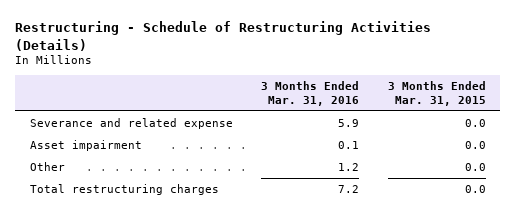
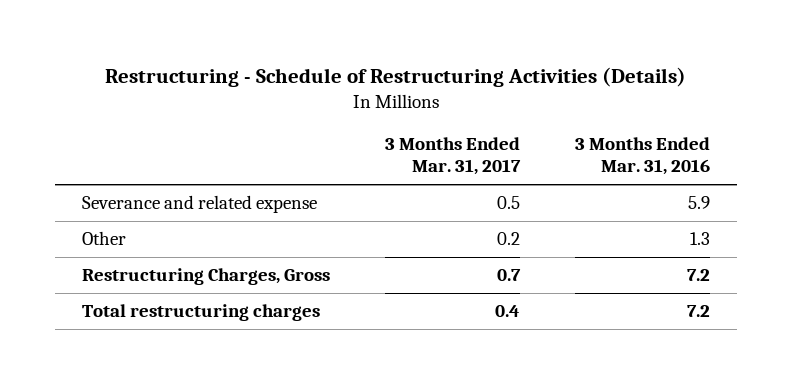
- | 3 Months Ended Mar. 31, 2016 | 3 Months Ended Mar. 31, 2015
+ | 3 Months Ended Mar. 31, 2017 | 3 Months Ended Mar. 31, 2016
- Asset impairment | 0.1 | 0.0
- Other | 1.2 | 0.0
+ Other | 0.2 | 1.3
+ Restructuring Charges, Gross | 0.7 | 7.2

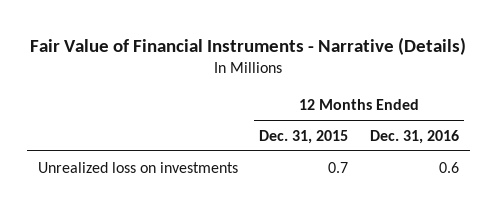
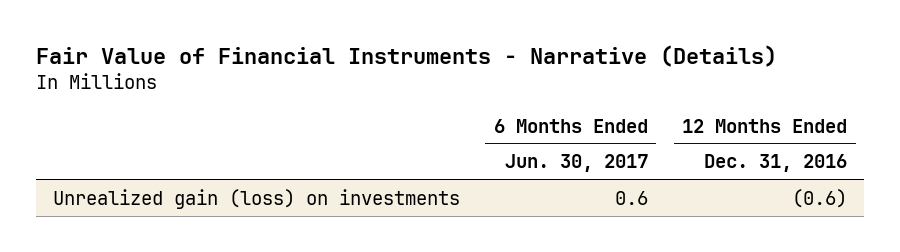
- | 12 Months Ended Dec. 31, 2015 | 12 Months Ended Dec. 31, 2016
+ | 6 Months Ended Jun. 30, 2017 | 12 Months Ended Dec. 31, 2016
- Unrealized loss on investments | 0.7 | 0.6
+ Unrealized gain (loss) on investments | 0.6 | (0.6)

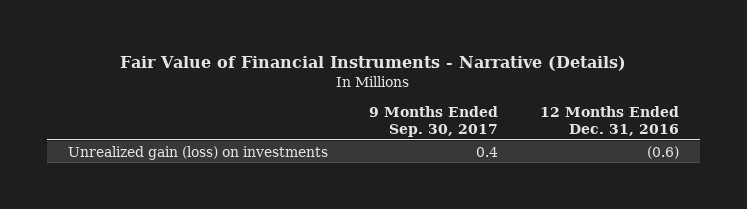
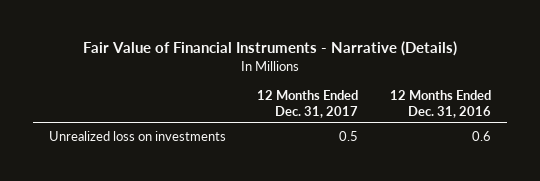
- | 9 Months Ended Sep. 30, 2017 | 12 Months Ended Dec. 31, 2016
+ | 12 Months Ended Dec. 31, 2017 | 12 Months Ended Dec. 31, 2016
- Unrealized gain (loss) on investments | 0.4 | (0.6)
+ Unrealized loss on investments | 0.5 | 0.6

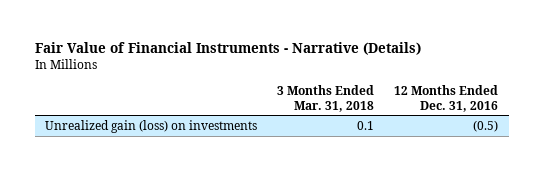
- | 12 Months Ended Dec. 31, 2017 | 12 Months Ended Dec. 31, 2016
+ | 3 Months Ended Mar. 31, 2018 | 12 Months Ended Dec. 31, 2016
- Unrealized loss on investments | 0.5 | 0.6
+ Unrealized gain (loss) on investments | 0.1 | (0.5)

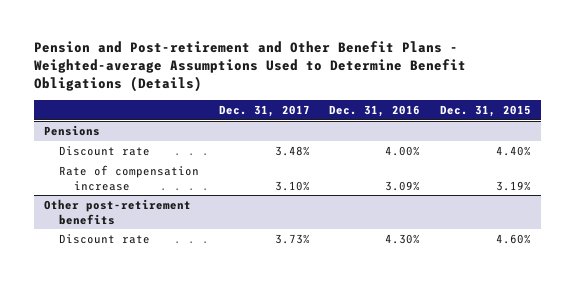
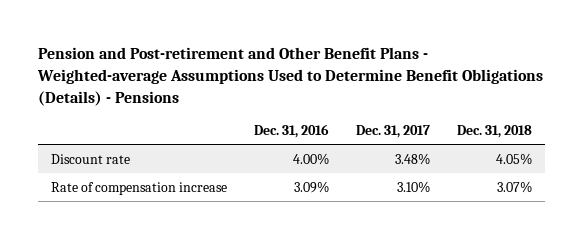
- Pension and Post-retirement and Other Benefit Plans - Weighted-average Assumptions Used to Determine Benefit Obligations (Details)
+ Pension and Post-retirement and Other Benefit Plans - Weighted-average Assumptions Used to Determine Benefit Obligations (Details) - Pensions
- | Dec. 31, 2017 | Dec. 31, 2016 | Dec. 31, 2015
+ | Dec. 31, 2016 | Dec. 31, 2017 | Dec. 31, 2018
- Pensions
- Other post-retirement benefits
- Discount rate | 3.73% | 4.30% | 4.60%

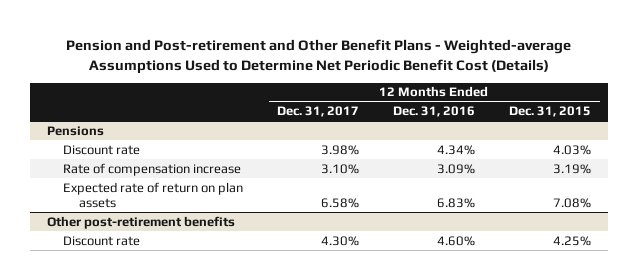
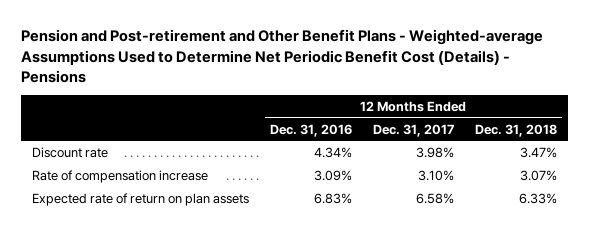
- Pension and Post-retirement and Other Benefit Plans - Weighted-average Assumptions Used to Determine Net Periodic Benefit Cost (Details)
+ Pension and Post-retirement and Other Benefit Plans - Weighted-average Assumptions Used to Determine Net Periodic Benefit Cost (Details) - Pensions
- | 12 Months Ended Dec. 31, 2017 | 12 Months Ended Dec. 31, 2016 | 12 Months Ended Dec. 31, 2015
+ | 12 Months Ended Dec. 31, 2016 | 12 Months Ended Dec. 31, 2017 | 12 Months Ended Dec. 31, 2018
- Pensions
- Other post-retirement benefits
- Discount rate | 4.30% | 4.60% | 4.25%

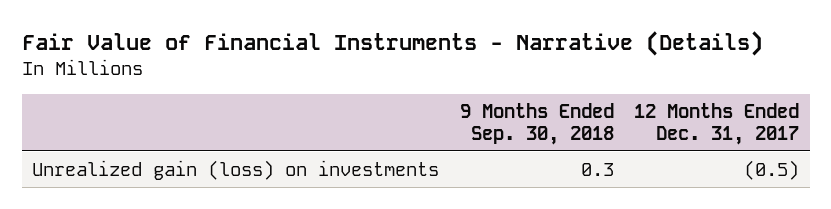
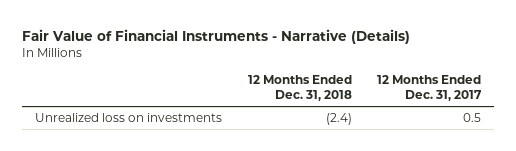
- | 9 Months Ended Sep. 30, 2018 | 12 Months Ended Dec. 31, 2017
+ | 12 Months Ended Dec. 31, 2018 | 12 Months Ended Dec. 31, 2017
- Unrealized gain (loss) on investments | 0.3 | (0.5)
+ Unrealized loss on investments | (2.4) | 0.5

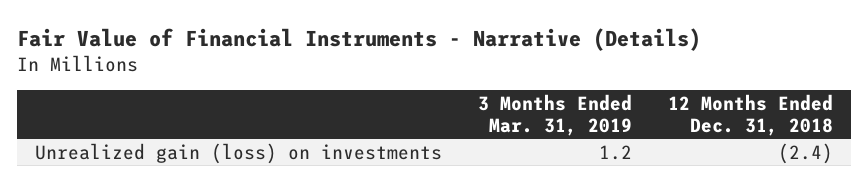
- | 12 Months Ended Dec. 31, 2018 | 12 Months Ended Dec. 31, 2017
+ | 3 Months Ended Mar. 31, 2019 | 12 Months Ended Dec. 31, 2018
- Unrealized loss on investments | (2.4) | 0.5
+ Unrealized gain (loss) on investments | 1.2 | (2.4)

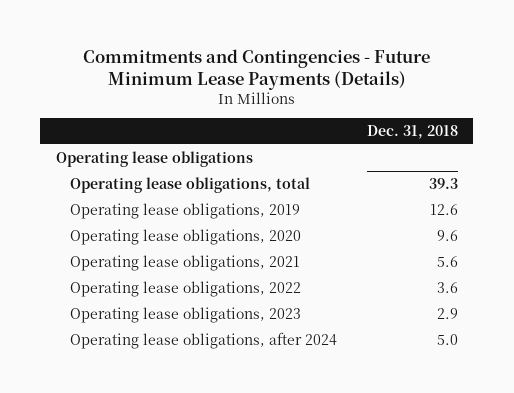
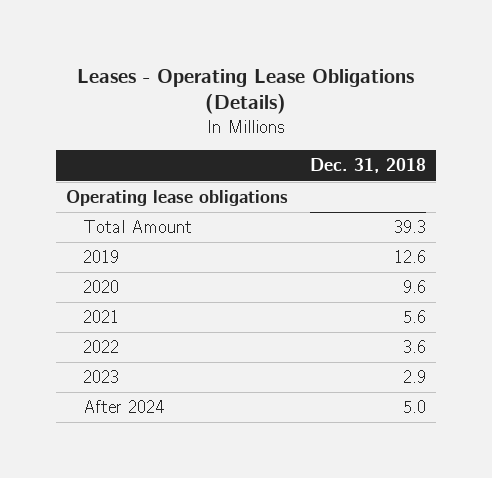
- Commitments and Contingencies - Future Minimum Lease Payments (Details)
+ Leases - Operating Lease Obligations (Details)
- Operating lease obligations, total | 39.3
- Operating lease obligations, 2019 | 12.6
- Operating lease obligations, 2020 | 9.6
- Operating lease obligations, 2021 | 5.6
- Operating lease obligations, 2022 | 3.6
- Operating lease obligations, 2023 | 2.9
- Operating lease obligations, after 2024 | 5.0
+ Total Amount | 39.3
+ 2019 | 12.6
+ 2020 | 9.6
+ 2021 | 5.6
+ 2022 | 3.6
+ 2023 | 2.9
+ After 2024 | 5.0

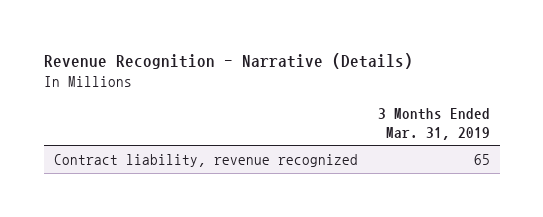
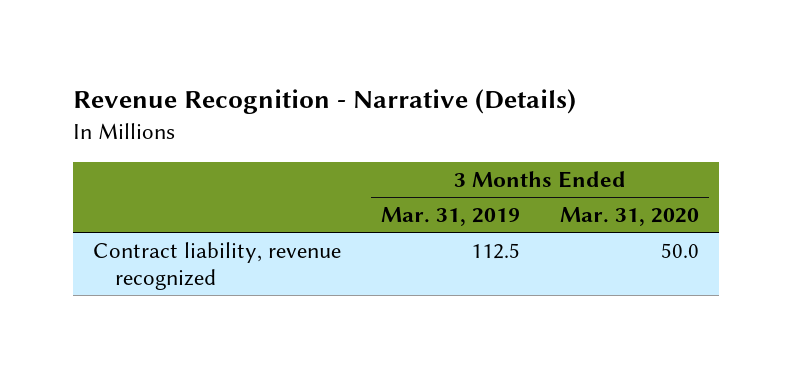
- | 3 Months Ended Mar. 31, 2019
+ | 3 Months Ended Mar. 31, 2019 | 3 Months Ended Mar. 31, 2020
- Contract liability, revenue recognized | 65
+ Contract liability, revenue recognized | 112.5 | 50.0

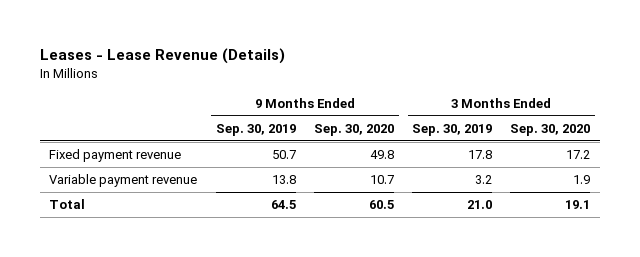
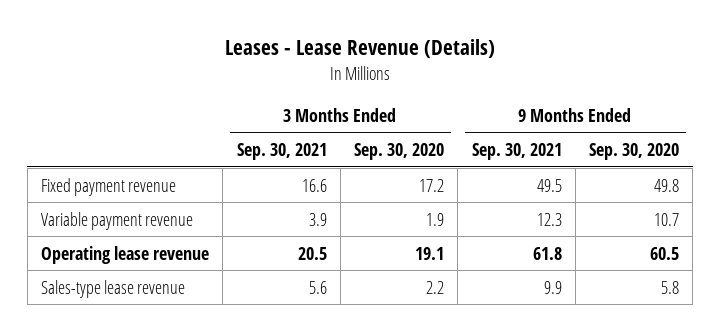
- | 9 Months Ended Sep. 30, 2019 | 9 Months Ended Sep. 30, 2020 | 3 Months Ended Sep. 30, 2019 | 3 Months Ended Sep. 30, 2020
+ | 3 Months Ended Sep. 30, 2021 | 3 Months Ended Sep. 30, 2020 | 9 Months Ended Sep. 30, 2021 | 9 Months Ended Sep. 30, 2020
- Total | 64.5 | 60.5 | 21.0 | 19.1
+ Operating lease revenue | 20.5 | 19.1 | 61.8 | 60.5
+ Sales-type lease revenue | 5.6 | 2.2 | 9.9 | 5.8

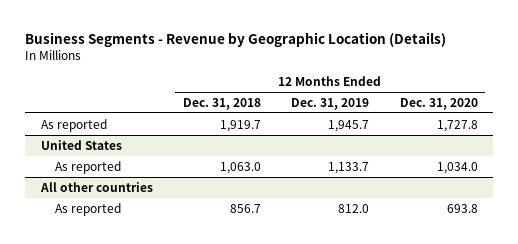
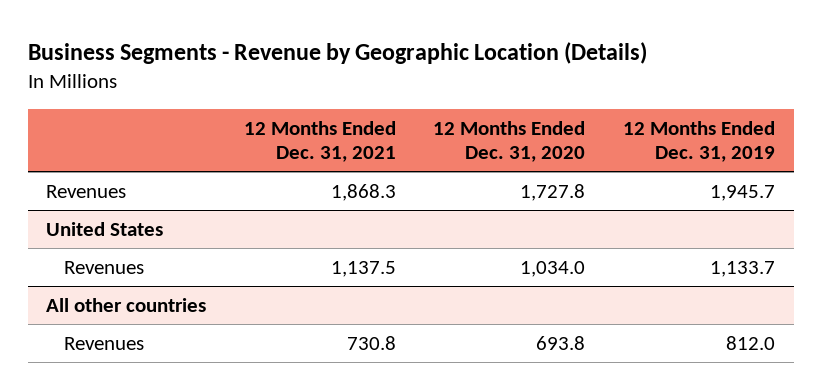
- | 12 Months Ended Dec. 31, 2018 | 12 Months Ended Dec. 31, 2019 | 12 Months Ended Dec. 31, 2020
+ | 12 Months Ended Dec. 31, 2021 | 12 Months Ended Dec. 31, 2020 | 12 Months Ended Dec. 31, 2019
- As reported | 1,919.7 | 1,945.7 | 1,727.8
+ Revenues | 1,868.3 | 1,727.8 | 1,945.7
@ United States
- As reported | 1,063.0 | 1,133.7 | 1,034.0
+ Revenues | 1,137.5 | 1,034.0 | 1,133.7
@ All other countries
- As reported | 856.7 | 812.0 | 693.8
+ Revenues | 730.8 | 693.8 | 812.0

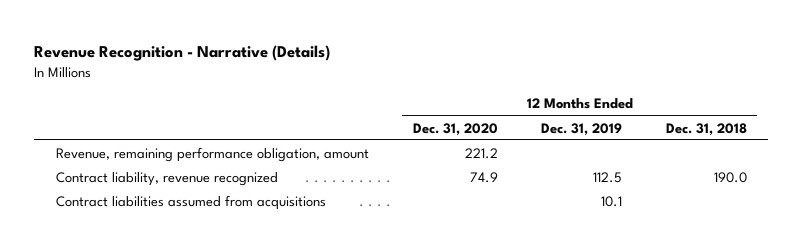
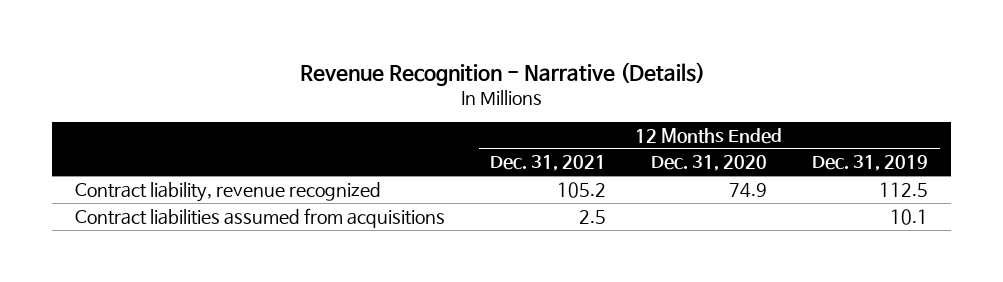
- | 12 Months Ended Dec. 31, 2020 | 12 Months Ended Dec. 31, 2019 | 12 Months Ended Dec. 31, 2018
+ | 12 Months Ended Dec. 31, 2021 | 12 Months Ended Dec. 31, 2020 | 12 Months Ended Dec. 31, 2019
- Revenue, remaining performance obligation, amount | 221.2 | |

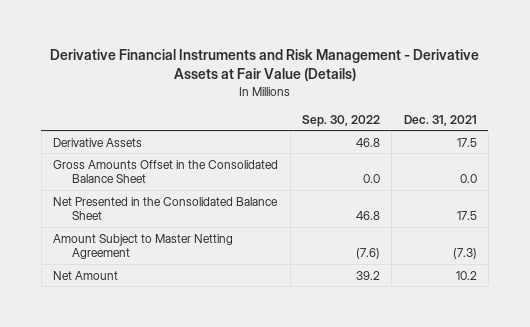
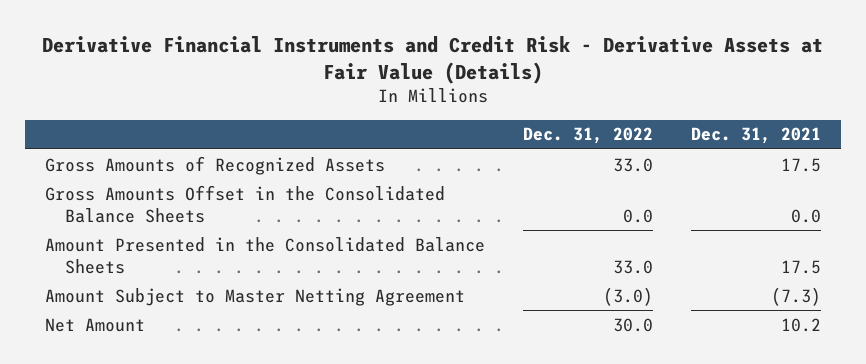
- Derivative Financial Instruments and Risk Management - Derivative Assets at Fair Value (Details)
+ Derivative Financial Instruments and Credit Risk - Derivative Assets at Fair Value (Details)
- | Sep. 30, 2022 | Dec. 31, 2021
+ | Dec. 31, 2022 | Dec. 31, 2021
- Derivative Assets | 46.8 | 17.5
- Gross Amounts Offset in the Consolidated Balance Sheet | 0.0 | 0.0
- Net Presented in the Consolidated Balance Sheet | 46.8 | 17.5
+ Gross Amounts of Recognized Assets | 33.0 | 17.5
+ Gross Amounts Offset in the Consolidated Balance Sheets | 0.0 | 0.0
+ Amount Presented in the Consolidated Balance Sheets | 33.0 | 17.5

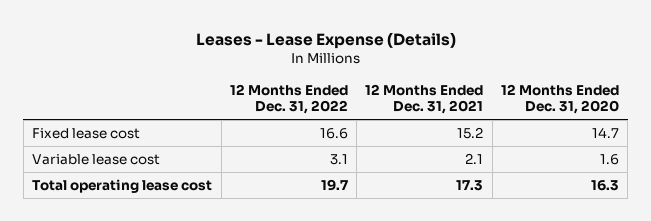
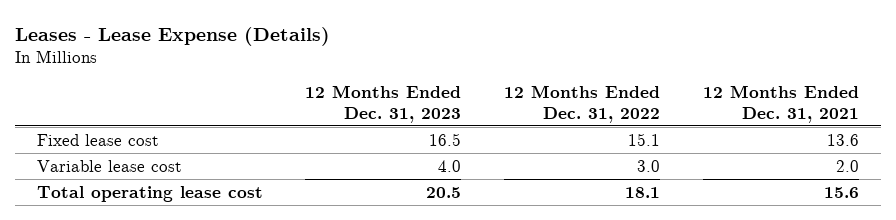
- | 12 Months Ended Dec. 31, 2022 | 12 Months Ended Dec. 31, 2021 | 12 Months Ended Dec. 31, 2020
+ | 12 Months Ended Dec. 31, 2023 | 12 Months Ended Dec. 31, 2022 | 12 Months Ended Dec. 31, 2021
- Fixed lease cost | 16.6 | 15.2 | 14.7
- Variable lease cost | 3.1 | 2.1 | 1.6
- Total operating lease cost | 19.7 | 17.3 | 16.3
+ Fixed lease cost | 16.5 | 15.1 | 13.6
+ Variable lease cost | 4.0 | 3.0 | 2.0
+ Total operating lease cost | 20.5 | 18.1 | 15.6

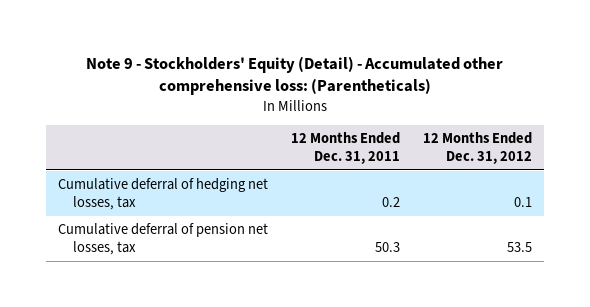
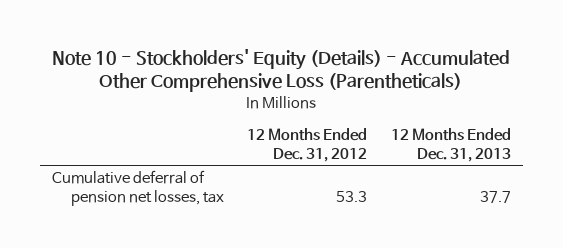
- Note 9 - Stockholders' Equity (Detail) - Accumulated other comprehensive loss: (Parentheticals)
+ Note 10 - Stockholders' Equity (Details) - Accumulated Other Comprehensive Loss (Parentheticals)
- | 12 Months Ended Dec. 31, 2011 | 12 Months Ended Dec. 31, 2012
+ | 12 Months Ended Dec. 31, 2012 | 12 Months Ended Dec. 31, 2013
- Cumulative deferral of hedging net losses, tax | 0.2 | 0.1
- Cumulative deferral of pension net losses, tax | 50.3 | 53.5
+ Cumulative deferral of pension net losses, tax | 53.3 | 37.7

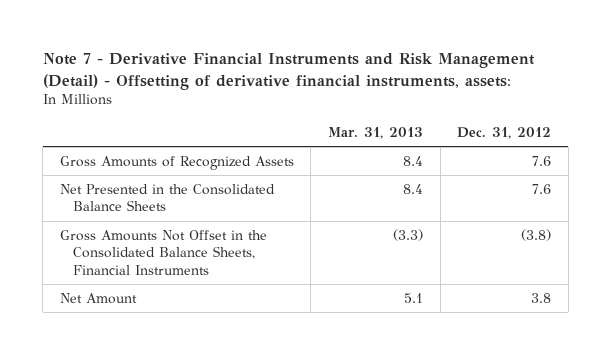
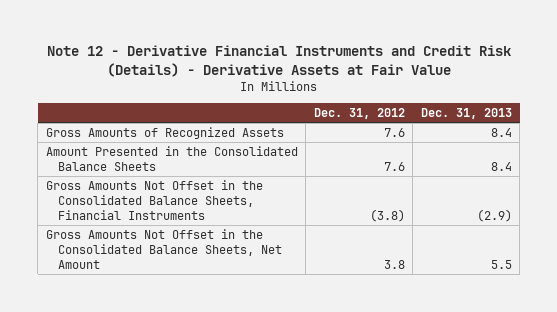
- Note 7 - Derivative Financial Instruments and Risk Management (Detail) - Offsetting of derivative financial instruments, assets:
+ Note 12 - Derivative Financial Instruments and Credit Risk (Details) - Derivative Assets at Fair Value
- | Mar. 31, 2013 | Dec. 31, 2012
+ | Dec. 31, 2012 | Dec. 31, 2013
- Net Presented in the Consolidated Balance Sheets | 8.4 | 7.6
+ Amount Presented in the Consolidated Balance Sheets | 7.6 | 8.4
- Net Amount | 5.1 | 3.8
+ Gross Amounts Not Offset in the Consolidated Balance Sheets, Net Amount | 3.8 | 5.5

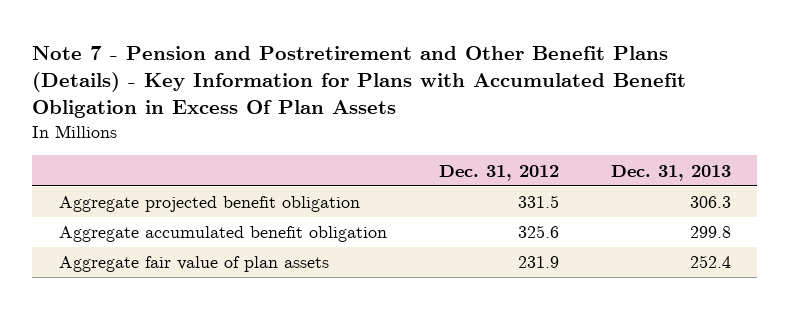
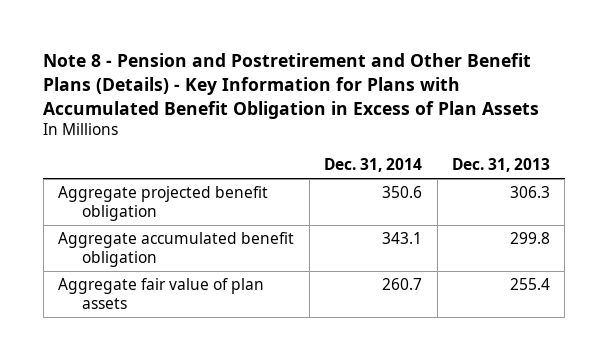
- Note 7 - Pension and Postretirement and Other Benefit Plans (Details) - Key Information for Plans with Accumulated Benefit Obligation in Excess Of Plan Assets
+ Note 8 - Pension and Postretirement and Other Benefit Plans (Details) - Key Information for Plans with Accumulated Benefit Obligation in Excess of Plan Assets
- | Dec. 31, 2012 | Dec. 31, 2013
+ | Dec. 31, 2014 | Dec. 31, 2013
- Aggregate fair value of plan assets | 231.9 | 252.4
+ Aggregate fair value of plan assets | 260.7 | 255.4

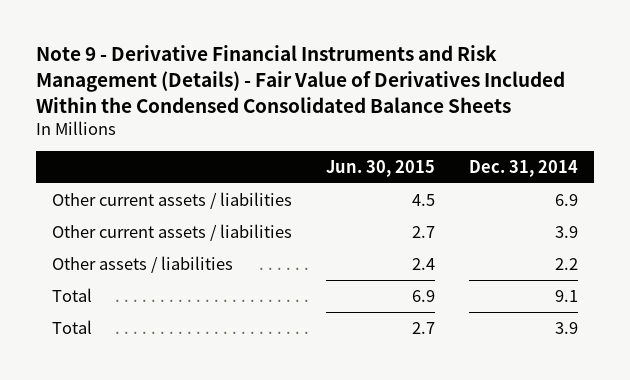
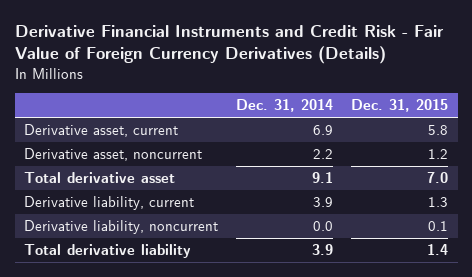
- Note 9 - Derivative Financial Instruments and Risk Management (Details) - Fair Value of Derivatives Included Within the Condensed Consolidated Balance Sheets
+ Derivative Financial Instruments and Credit Risk - Fair Value of Foreign Currency Derivatives (Details)
- | Jun. 30, 2015 | Dec. 31, 2014
+ | Dec. 31, 2014 | Dec. 31, 2015
- Other current assets / liabilities | 4.5 | 6.9
- Other current assets / liabilities | 2.7 | 3.9
- Other assets / liabilities | 2.4 | 2.2
- Total | 6.9 | 9.1
- Total | 2.7 | 3.9
+ Derivative asset, current | 6.9 | 5.8
+ Derivative asset, noncurrent | 2.2 | 1.2
+ Total derivative asset | 9.1 | 7.0
+ Derivative liability, current | 3.9 | 1.3
+ Derivative liability, noncurrent | 0.0 | 0.1
+ Total derivative liability | 3.9 | 1.4

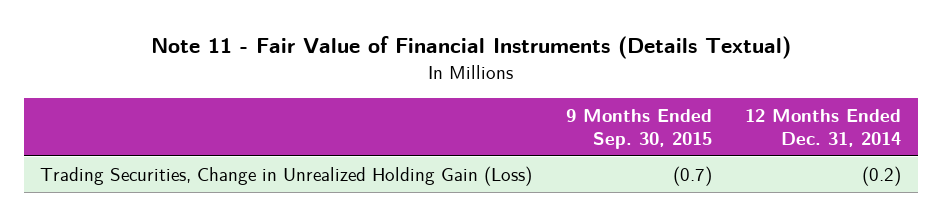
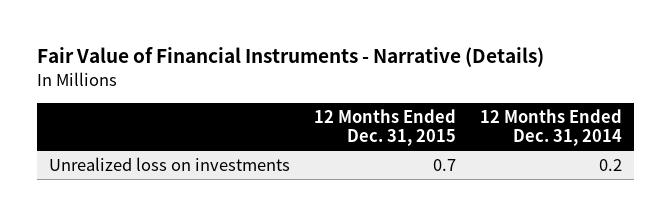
- Note 11 - Fair Value of Financial Instruments (Details Textual)
+ Fair Value of Financial Instruments - Narrative (Details)
- | 9 Months Ended Sep. 30, 2015 | 12 Months Ended Dec. 31, 2014
+ | 12 Months Ended Dec. 31, 2015 | 12 Months Ended Dec. 31, 2014
- Trading Securities, Change in Unrealized Holding Gain (Loss) | (0.7) | (0.2)
+ Unrealized loss on investments | 0.7 | 0.2

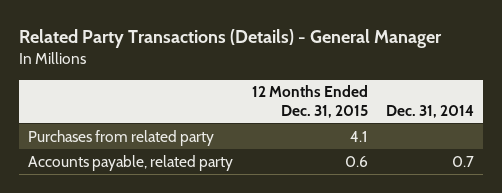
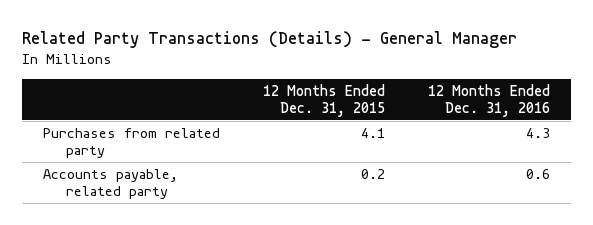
- | 12 Months Ended Dec. 31, 2015 | Dec. 31, 2014
+ | 12 Months Ended Dec. 31, 2015 | 12 Months Ended Dec. 31, 2016
- Accounts payable, related party | 0.6 | 0.7
+ Accounts payable, related party | 0.2 | 0.6

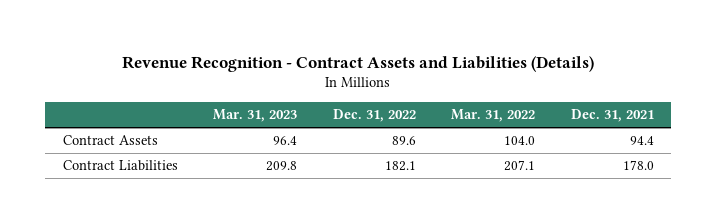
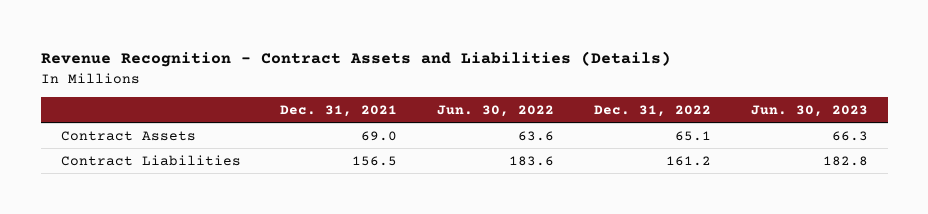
- | Mar. 31, 2023 | Dec. 31, 2022 | Mar. 31, 2022 | Dec. 31, 2021
+ | Dec. 31, 2021 | Jun. 30, 2022 | Dec. 31, 2022 | Jun. 30, 2023
- Contract Assets | 96.4 | 89.6 | 104.0 | 94.4
- Contract Liabilities | 209.8 | 182.1 | 207.1 | 178.0
+ Contract Assets | 69.0 | 63.6 | 65.1 | 66.3
+ Contract Liabilities | 156.5 | 183.6 | 161.2 | 182.8

